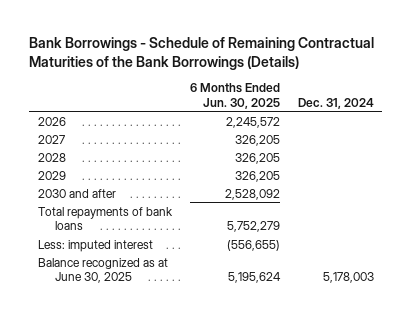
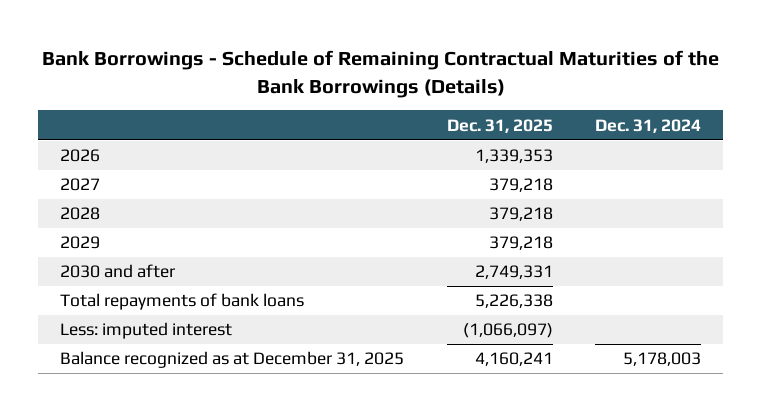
- | 6 Months Ended Jun. 30, 2025 | Dec. 31, 2024
+ | Dec. 31, 2025 | Dec. 31, 2024
- Balance recognized as at June 30, 2025 | 5,195,624 | 5,178,003
+ Balance recognized as at December 31, 2025 | 4,160,241 | 5,178,003

